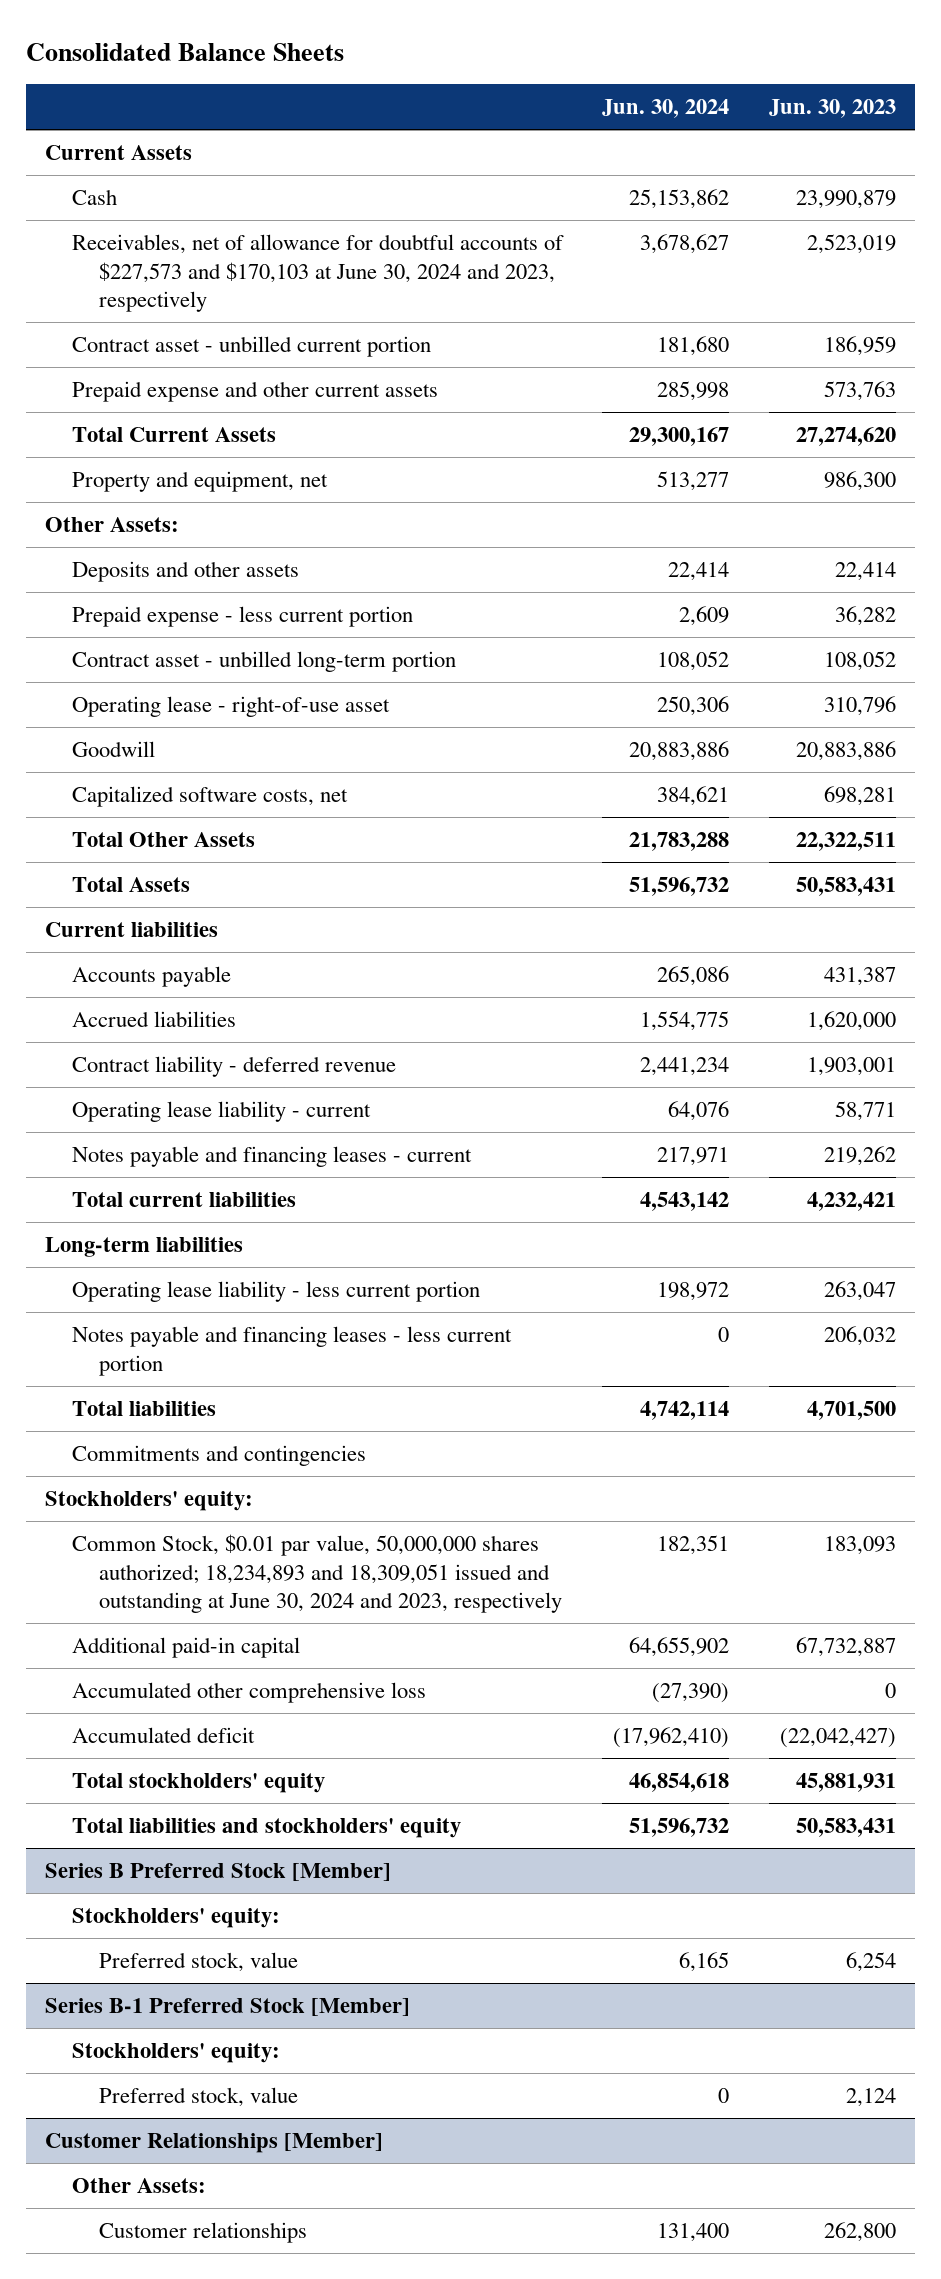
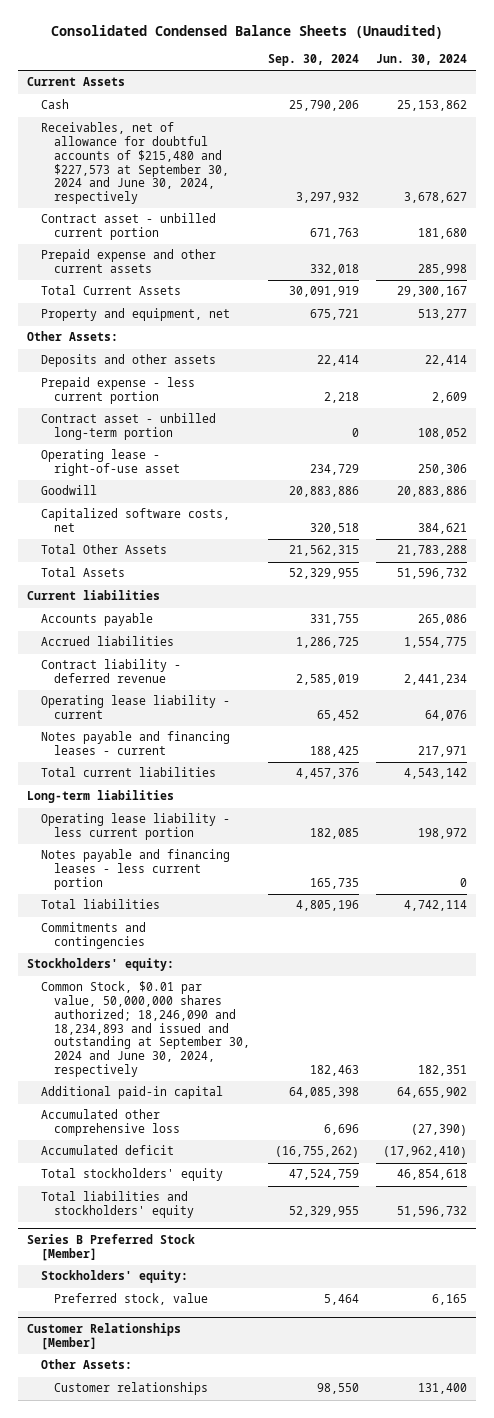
- Consolidated Balance Sheets
+ Consolidated Condensed Balance Sheets (Unaudited)
- | Jun. 30, 2024 | Jun. 30, 2023
+ | Sep. 30, 2024 | Jun. 30, 2024
- Receivables, net of allowance for doubtful accounts of $227,573 and $170,103 at June 30, 2024 and 2023, respectively | 3,678,627 | 2,523,019
+ Receivables, net of allowance for doubtful accounts of $215,480 and $227,573 at September 30, 2024 and June 30, 2024, respectively | 3,297,932 | 3,678,627
- Common Stock, $0.01 par value, 50,000,000 shares authorized; 18,234,893 and 18,309,051 issued and outstanding at June 30, 2024 and 2023, respectively | 182,351 | 183,093
+ Common Stock, $0.01 par value, 50,000,000 shares authorized; 18,246,090 and 18,234,893 and issued and outstanding at September 30, 2024 and June 30, 2024, respectively | 182,463 | 182,351
- Series B-1 Preferred Stock [Member]
- Stockholders' equity:
- Preferred stock, value | 0 | 2,124

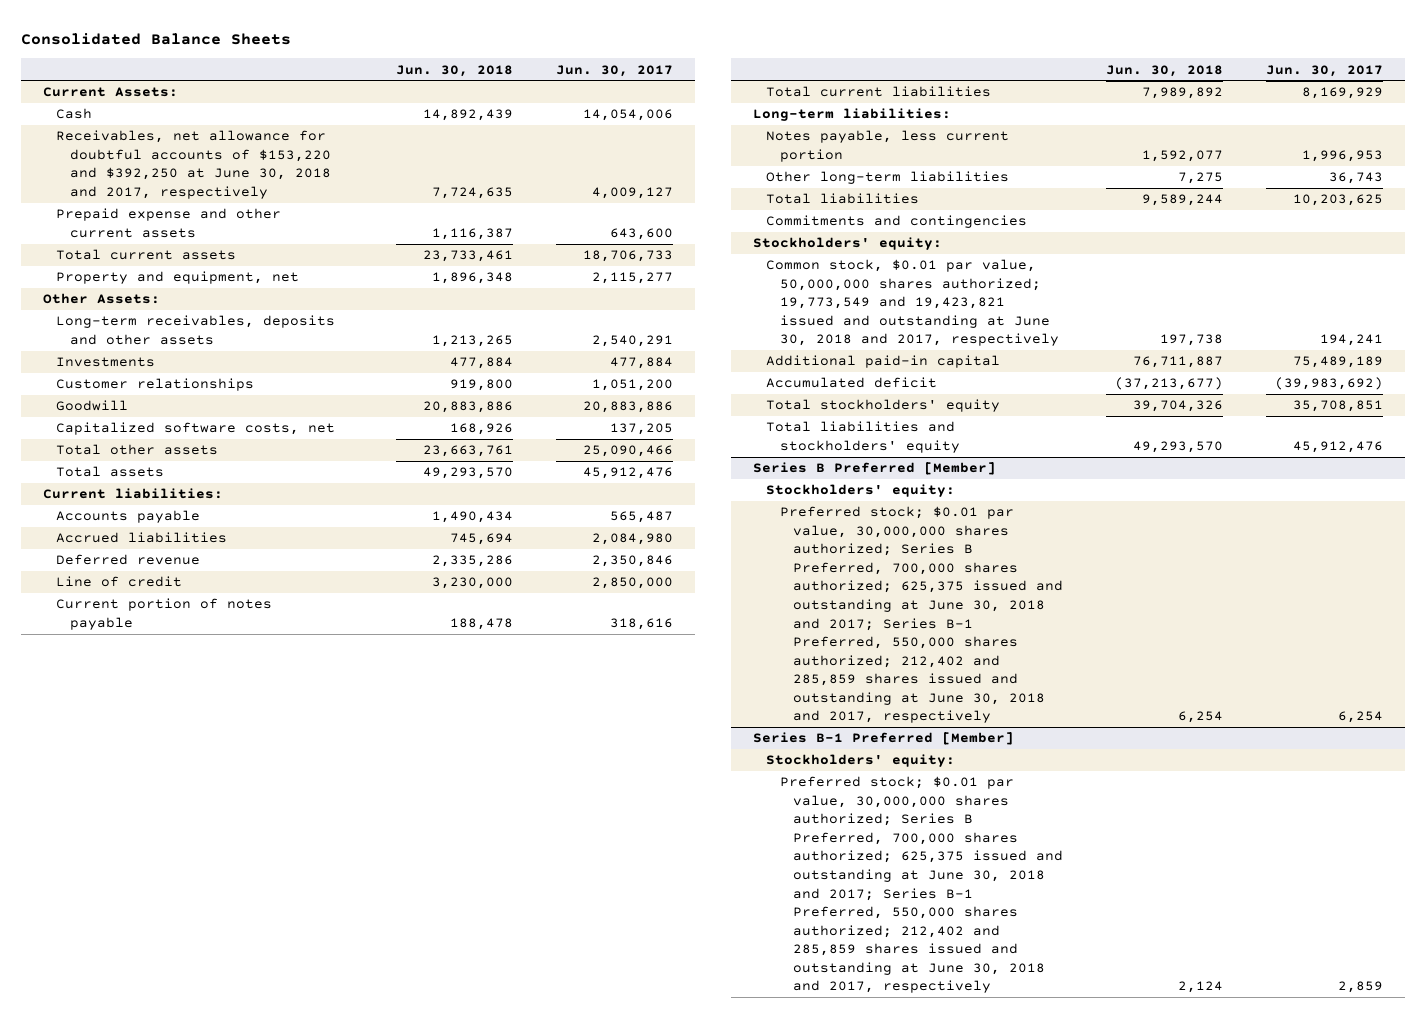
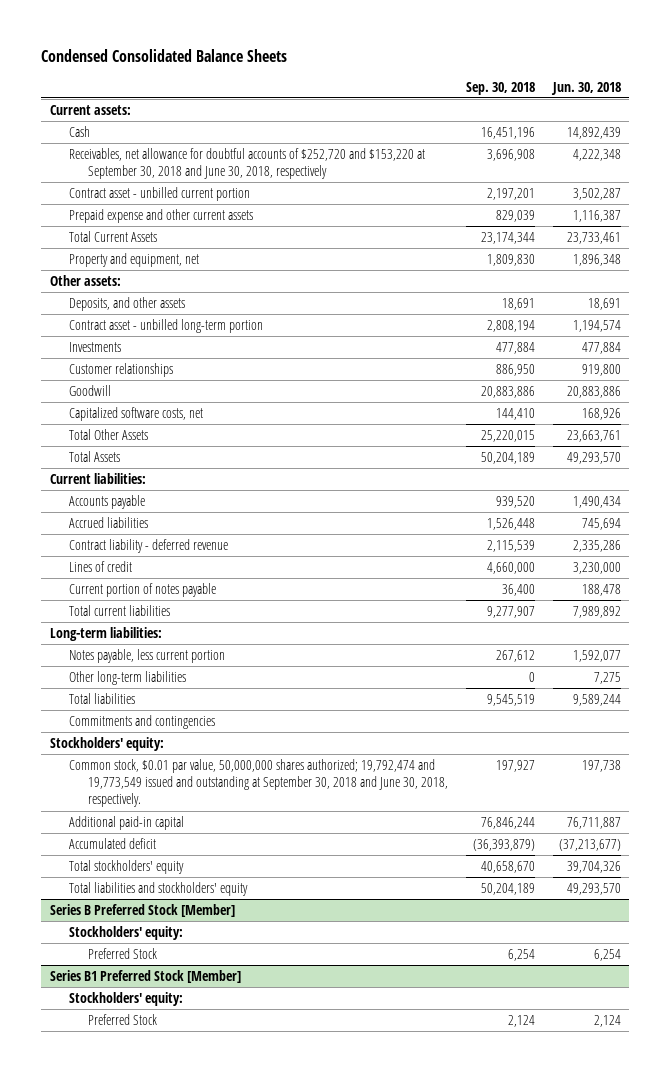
- Consolidated Balance Sheets
+ Condensed Consolidated Balance Sheets
- | Jun. 30, 2018 | Jun. 30, 2017
+ | Sep. 30, 2018 | Jun. 30, 2018
- Current Assets:
+ Current assets:
- Receivables, net allowance for doubtful accounts of $153,220 and $392,250 at June 30, 2018 and 2017, respectively | 7,724,635 | 4,009,127
+ Receivables, net allowance for doubtful accounts of $252,720 and $153,220 at September 30, 2018 and June 30, 2018, respectively | 3,696,908 | 4,222,348
+ Contract asset - unbilled current portion | 2,197,201 | 3,502,287
- Total current assets | 23,733,461 | 18,706,733
+ Total Current Assets | 23,174,344 | 23,733,461
- Other Assets:
- Long-term receivables, deposits and other assets | 1,213,265 | 2,540,291
+ Other assets:
+ Deposits, and other assets | 18,691 | 18,691
+ Contract asset - unbilled long-term portion | 2,808,194 | 1,194,574
- Total other assets | 23,663,761 | 25,090,466
- Total assets | 49,293,570 | 45,912,476
+ Total Other Assets | 25,220,015 | 23,663,761
+ Total Assets | 50,204,189 | 49,293,570
- Deferred revenue | 2,335,286 | 2,350,846
- Line of credit | 3,230,000 | 2,850,000
+ Contract liability - deferred revenue | 2,115,539 | 2,335,286
+ Lines of credit | 4,660,000 | 3,230,000
- Common stock, $0.01 par value, 50,000,000 shares authorized; 19,773,549 and 19,423,821 issued and outstanding at June 30, 2018 and 2017, respectively | 197,738 | 194,241
+ Common stock, $0.01 par value, 50,000,000 shares authorized; 19,792,474 and 19,773,549 issued and outstanding at September 30, 2018 and June 30, 2018, respectively. | 197,927 | 197,738
- Series B Preferred [Member]
+ Series B Preferred Stock [Member]
- Preferred stock; $0.01 par value, 30,000,000 shares authorized; Series B Preferred, 700,000 shares authorized; 625,375 issued and outstanding at June 30, 2018 and 2017; Series B-1 Preferred, 550,000 shares authorized; 212,402 and 285,859 shares issued and outstanding at June 30, 2018 and 2017, respectively | 6,254 | 6,254
- Series B-1 Preferred [Member]
+ Preferred Stock | 6,254 | 6,254
+ Series B1 Preferred Stock [Member]
- Preferred stock; $0.01 par value, 30,000,000 shares authorized; Series B Preferred, 700,000 shares authorized; 625,375 issued and outstanding at June 30, 2018 and 2017; Series B-1 Preferred, 550,000 shares authorized; 212,402 and 285,859 shares issued and outstanding at June 30, 2018 and 2017, respectively | 2,124 | 2,859
+ Preferred Stock | 2,124 | 2,124

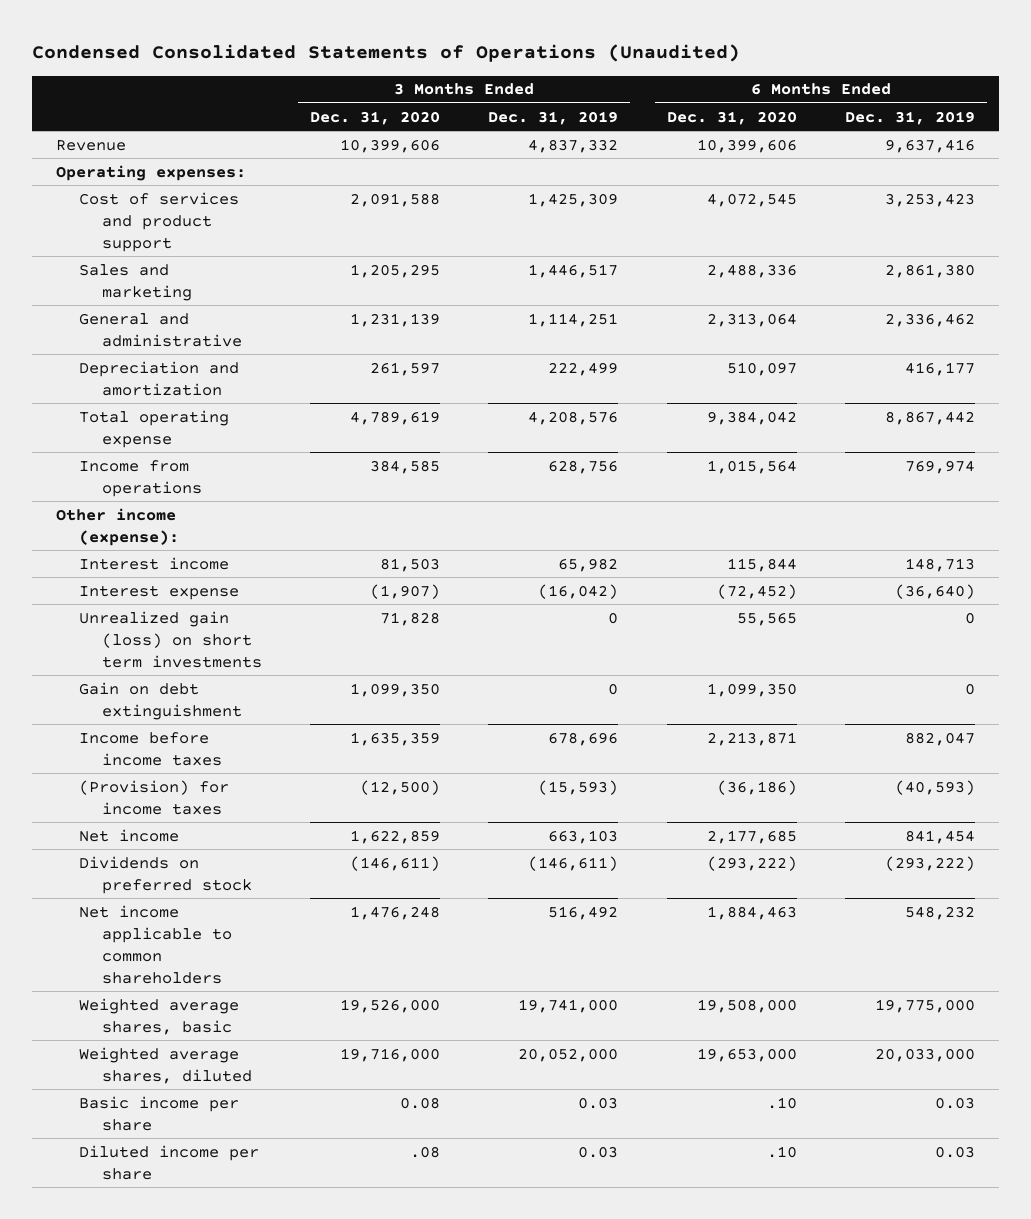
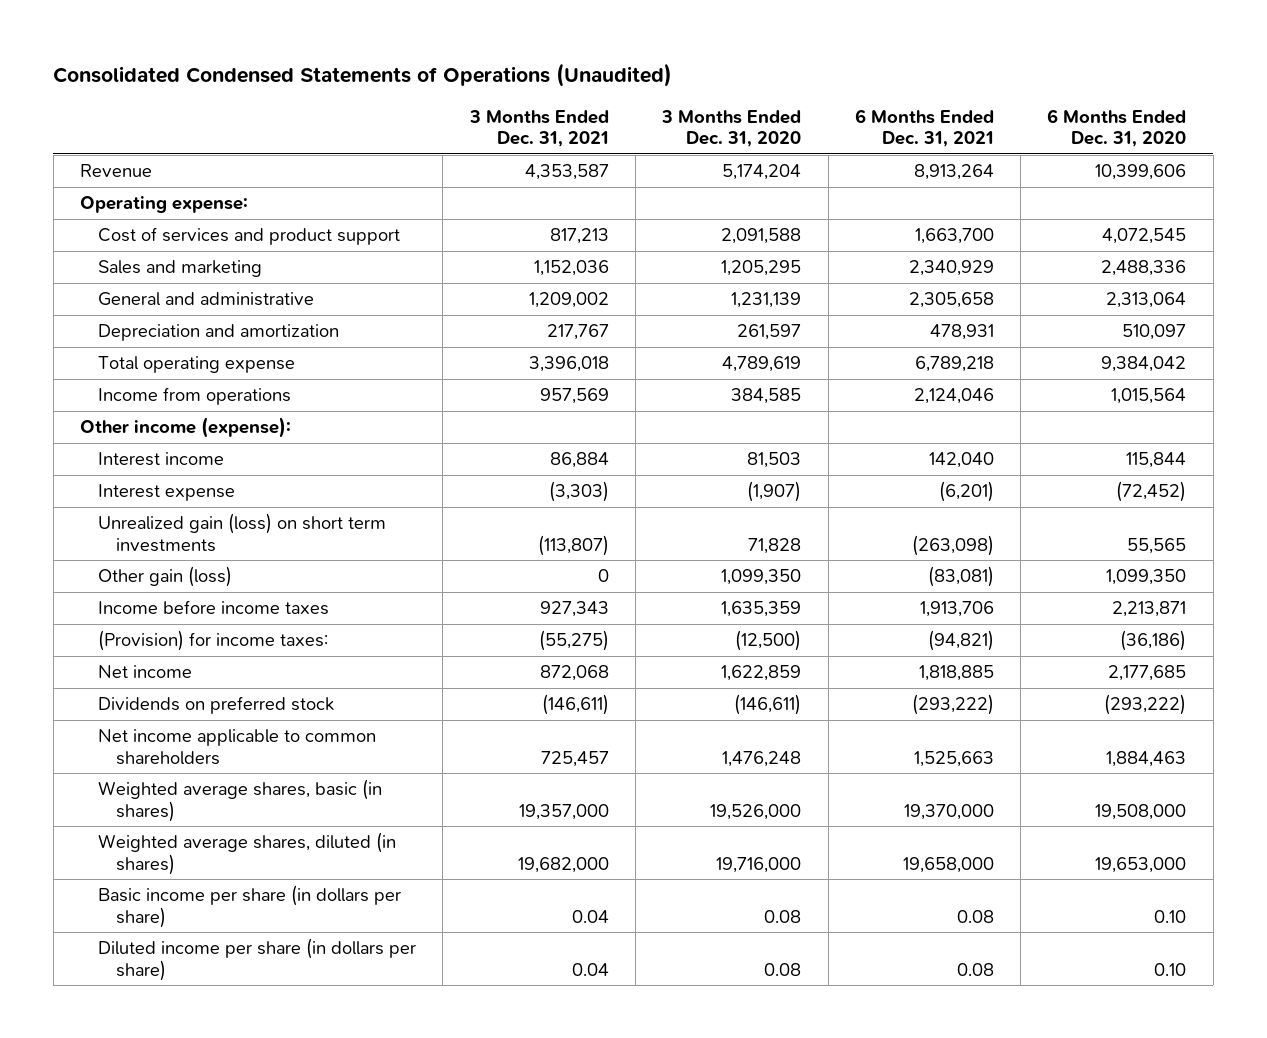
- Condensed Consolidated Statements of Operations (Unaudited)
+ Consolidated Condensed Statements of Operations (Unaudited)
- | 3 Months Ended Dec. 31, 2020 | 3 Months Ended Dec. 31, 2019 | 6 Months Ended Dec. 31, 2020 | 6 Months Ended Dec. 31, 2019
+ | 3 Months Ended Dec. 31, 2021 | 3 Months Ended Dec. 31, 2020 | 6 Months Ended Dec. 31, 2021 | 6 Months Ended Dec. 31, 2020
- Revenue | 10,399,606 | 4,837,332 | 10,399,606 | 9,637,416
- Operating expenses:
+ Revenue | 4,353,587 | 5,174,204 | 8,913,264 | 10,399,606
+ Operating expense:
- Gain on debt extinguishment | 1,099,350 | 0 | 1,099,350 | 0
+ Other gain (loss) | 0 | 1,099,350 | (83,081) | 1,099,350
- (Provision) for income taxes | (12,500) | (15,593) | (36,186) | (40,593)
+ (Provision) for income taxes: | (55,275) | (12,500) | (94,821) | (36,186)
- Weighted average shares, basic | 19,526,000 | 19,741,000 | 19,508,000 | 19,775,000
- Weighted average shares, diluted | 19,716,000 | 20,052,000 | 19,653,000 | 20,033,000
- Basic income per share | 0.08 | 0.03 | .10 | 0.03
- Diluted income per share | .08 | 0.03 | .10 | 0.03
+ Weighted average shares, basic (in shares) | 19,357,000 | 19,526,000 | 19,370,000 | 19,508,000
+ Weighted average shares, diluted (in shares) | 19,682,000 | 19,716,000 | 19,658,000 | 19,653,000
+ Basic income per share (in dollars per share) | 0.04 | 0.08 | 0.08 | 0.10
+ Diluted income per share (in dollars per share) | 0.04 | 0.08 | 0.08 | 0.10

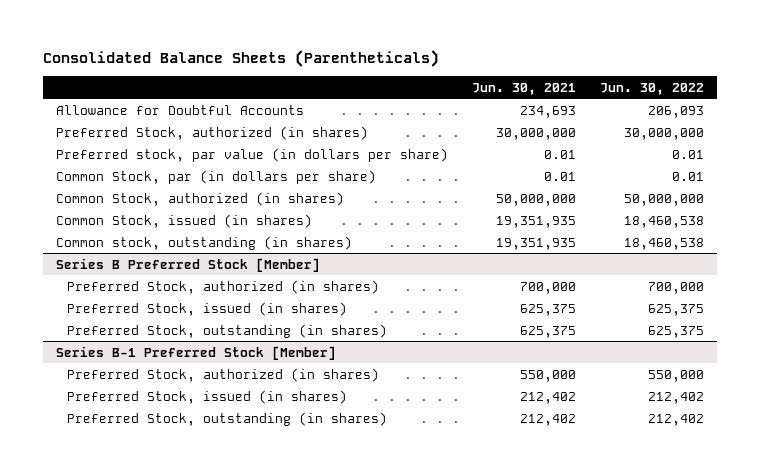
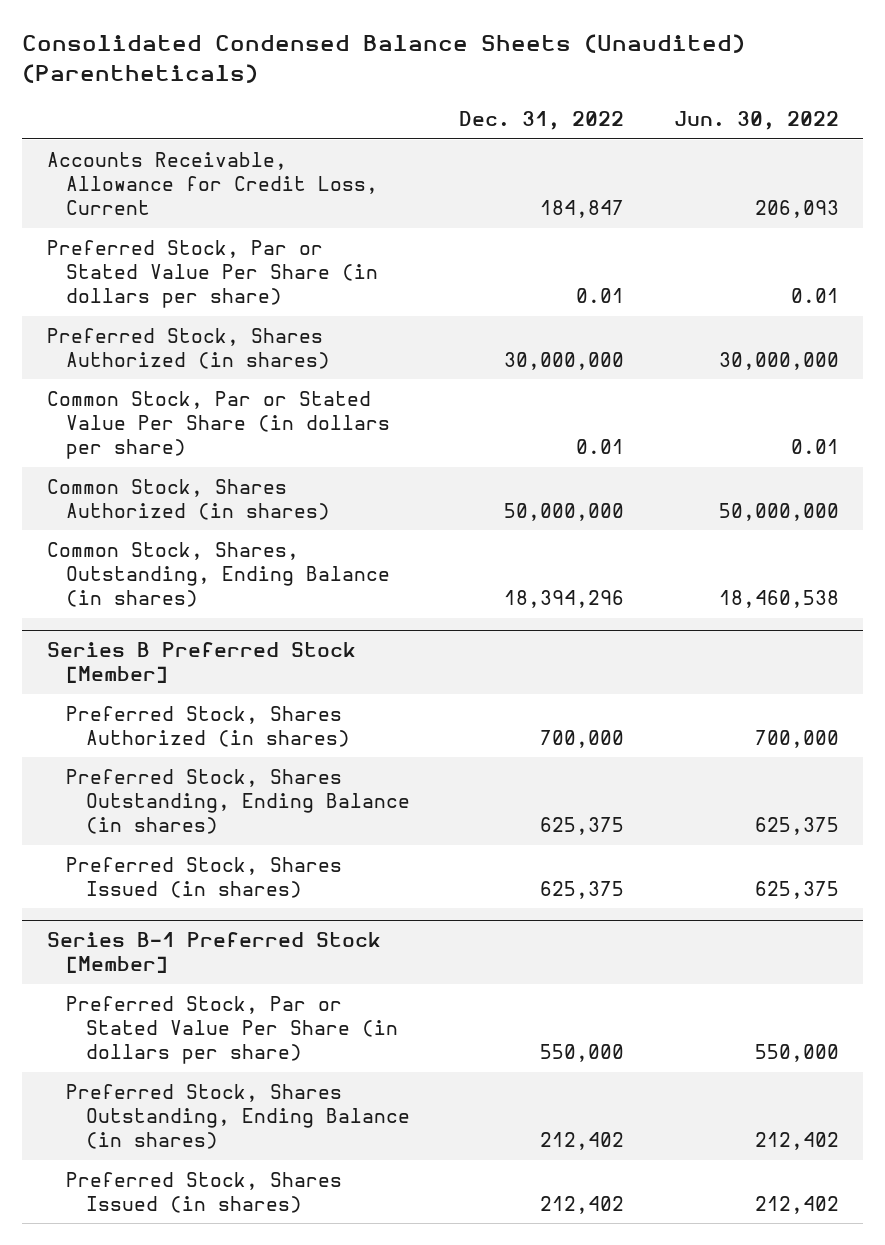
- Consolidated Balance Sheets (Parentheticals)
+ Consolidated Condensed Balance Sheets (Unaudited) (Parentheticals)
- | Jun. 30, 2021 | Jun. 30, 2022
+ | Dec. 31, 2022 | Jun. 30, 2022
- Allowance for Doubtful Accounts | 234,693 | 206,093
- Preferred Stock, authorized (in shares) | 30,000,000 | 30,000,000
- Preferred stock, par value (in dollars per share) | 0.01 | 0.01
- Common Stock, par (in dollars per share) | 0.01 | 0.01
- Common Stock, authorized (in shares) | 50,000,000 | 50,000,000
- Common Stock, issued (in shares) | 19,351,935 | 18,460,538
- Common stock, outstanding (in shares) | 19,351,935 | 18,460,538
+ Accounts Receivable, Allowance for Credit Loss, Current | 184,847 | 206,093
+ Preferred Stock, Par or Stated Value Per Share (in dollars per share) | 0.01 | 0.01
+ Preferred Stock, Shares Authorized (in shares) | 30,000,000 | 30,000,000
+ Common Stock, Par or Stated Value Per Share (in dollars per share) | 0.01 | 0.01
+ Common Stock, Shares Authorized (in shares) | 50,000,000 | 50,000,000
+ Common Stock, Shares, Outstanding, Ending Balance (in shares) | 18,394,296 | 18,460,538
@ Series B Preferred Stock [Member]
- Preferred Stock, authorized (in shares) | 700,000 | 700,000
- Preferred Stock, issued (in shares) | 625,375 | 625,375
- Preferred Stock, outstanding (in shares) | 625,375 | 625,375
+ Preferred Stock, Shares Authorized (in shares) | 700,000 | 700,000
+ Preferred Stock, Shares Outstanding, Ending Balance (in shares) | 625,375 | 625,375
+ Preferred Stock, Shares Issued (in shares) | 625,375 | 625,375
@ Series B-1 Preferred Stock [Member]
- Preferred Stock, authorized (in shares) | 550,000 | 550,000
- Preferred Stock, issued (in shares) | 212,402 | 212,402
- Preferred Stock, outstanding (in shares) | 212,402 | 212,402
+ Preferred Stock, Par or Stated Value Per Share (in dollars per share) | 550,000 | 550,000
+ Preferred Stock, Shares Outstanding, Ending Balance (in shares) | 212,402 | 212,402
+ Preferred Stock, Shares Issued (in shares) | 212,402 | 212,402

